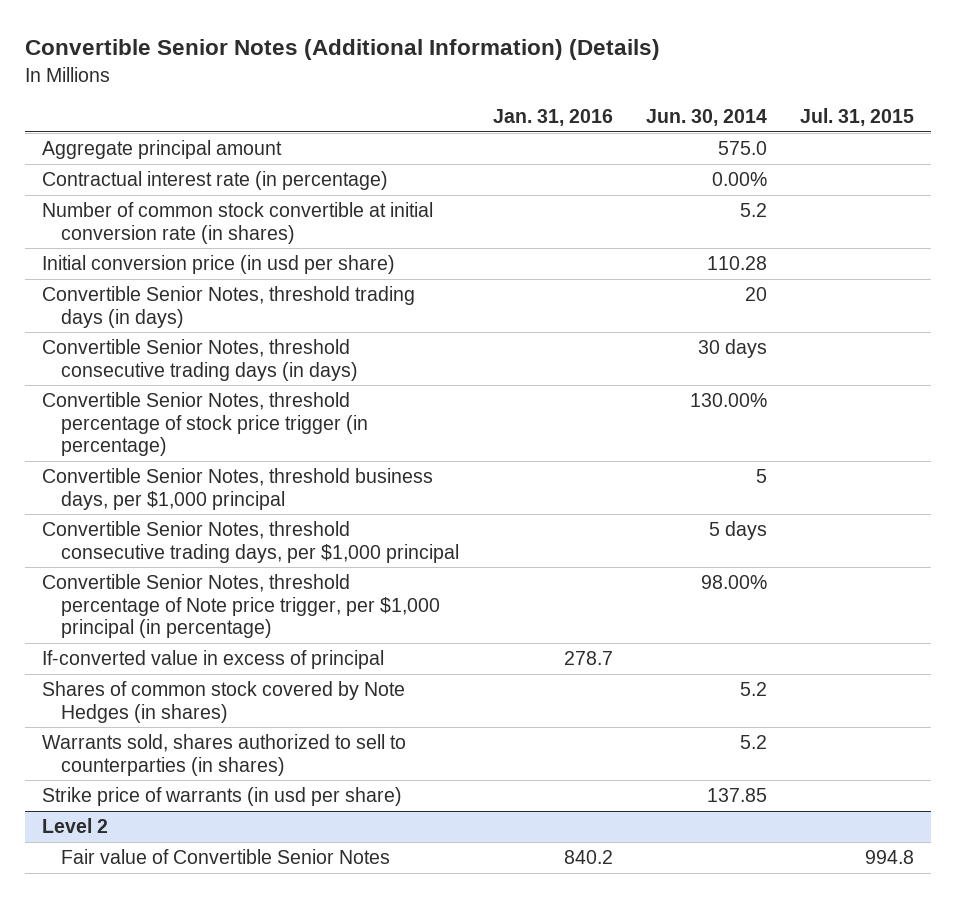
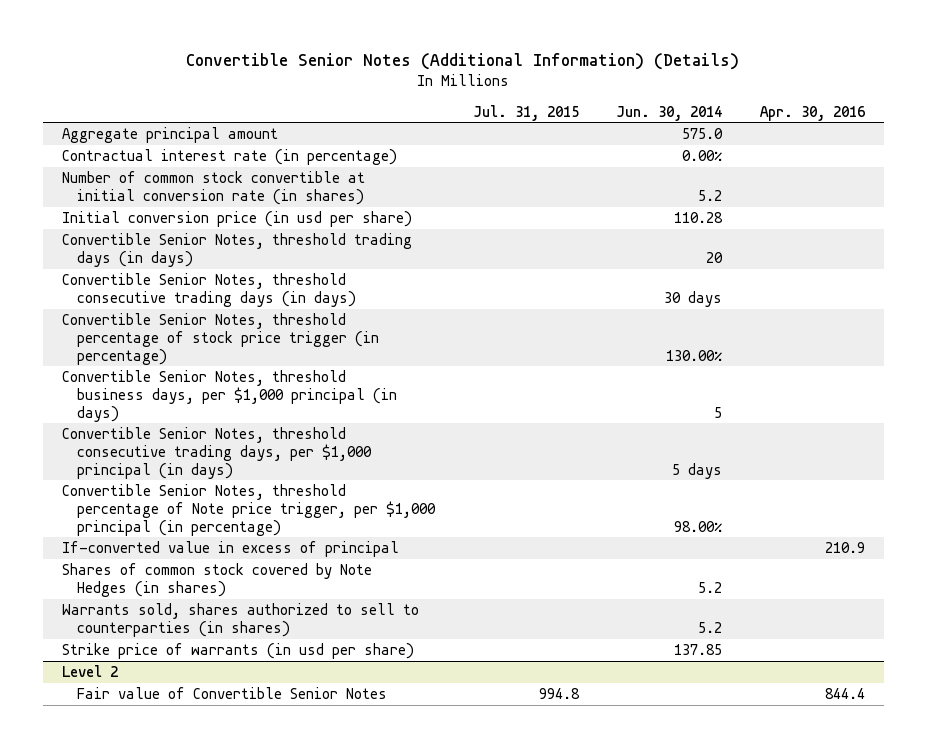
- | Jan. 31, 2016 | Jun. 30, 2014 | Jul. 31, 2015
+ | Jul. 31, 2015 | Jun. 30, 2014 | Apr. 30, 2016
- Convertible Senior Notes, threshold business days, per $1,000 principal | | 5 |
- Convertible Senior Notes, threshold consecutive trading days, per $1,000 principal | | 5 days |
+ Convertible Senior Notes, threshold business days, per $1,000 principal (in days) | | 5 |
+ Convertible Senior Notes, threshold consecutive trading days, per $1,000 principal (in days) | | 5 days |

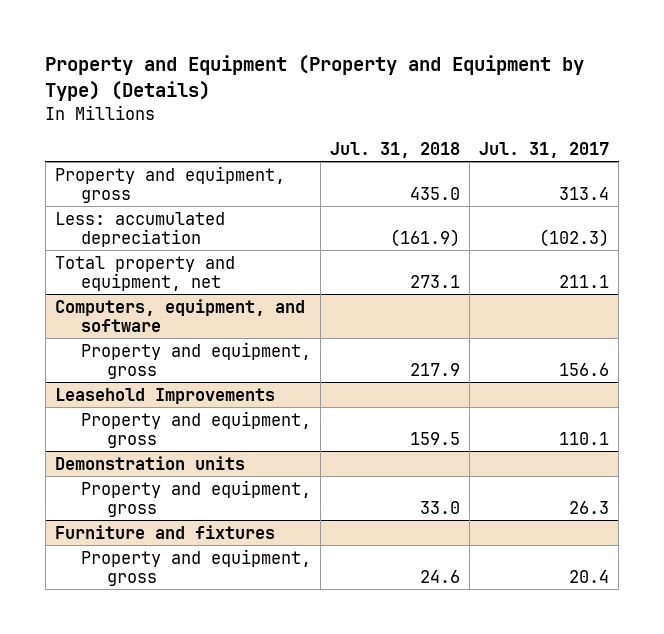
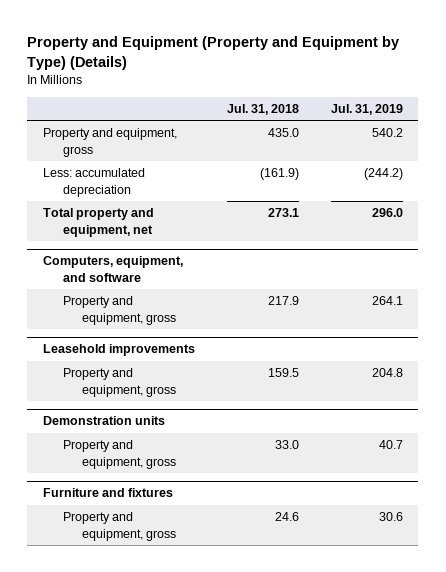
- | Jul. 31, 2018 | Jul. 31, 2017
+ | Jul. 31, 2018 | Jul. 31, 2019
- Leasehold Improvements
+ Leasehold improvements

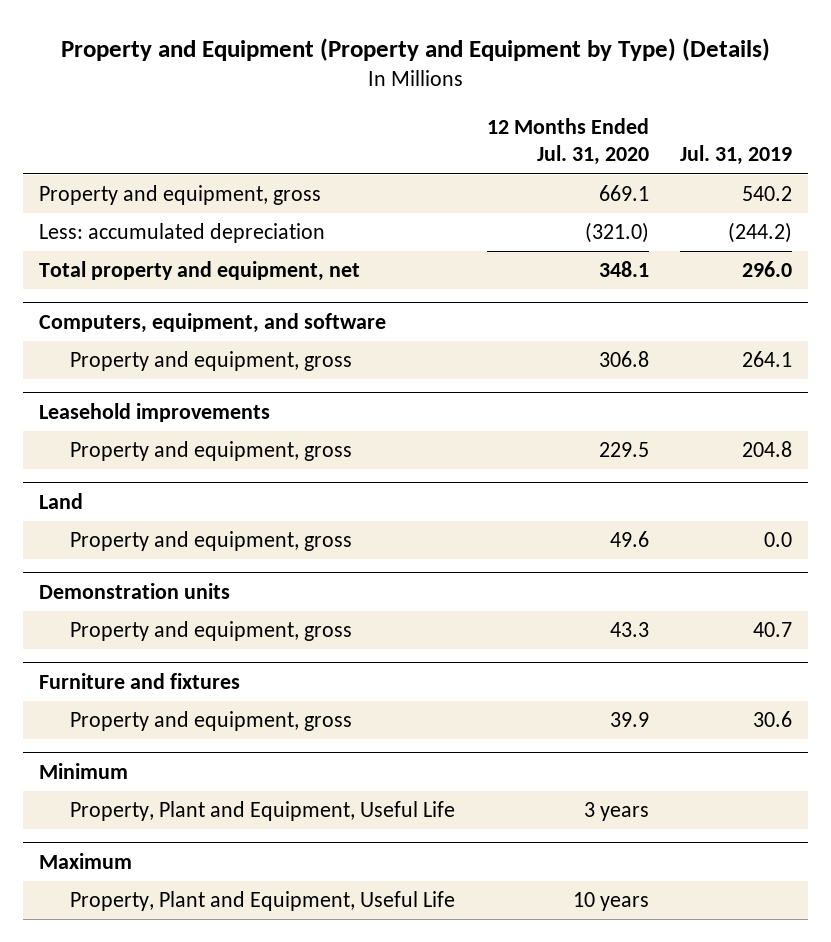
- | Jul. 31, 2018 | Jul. 31, 2019
+ | 12 Months Ended Jul. 31, 2020 | Jul. 31, 2019
+ Land
+ Property and equipment, gross | 49.6 | 0.0
+ Minimum
+ Property, Plant and Equipment, Useful Life | 3 years |
+ Maximum
+ Property, Plant and Equipment, Useful Life | 10 years |

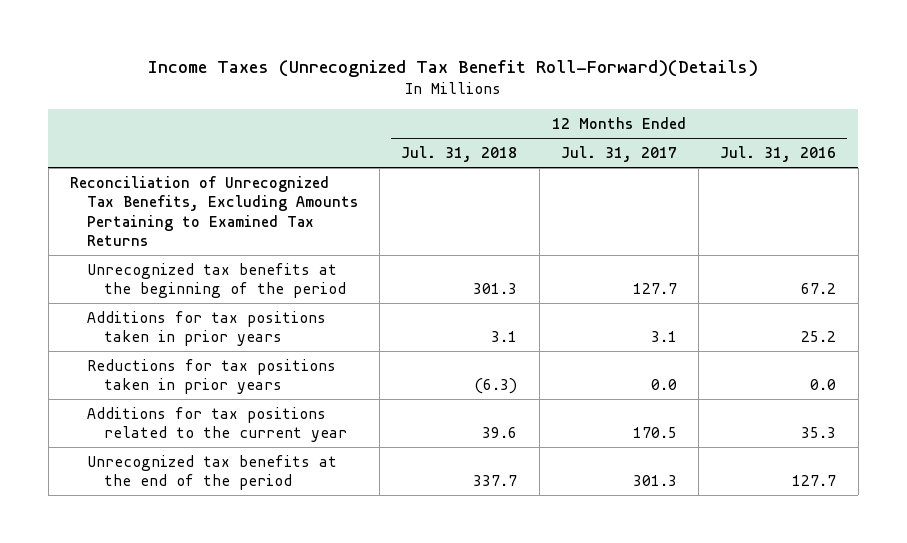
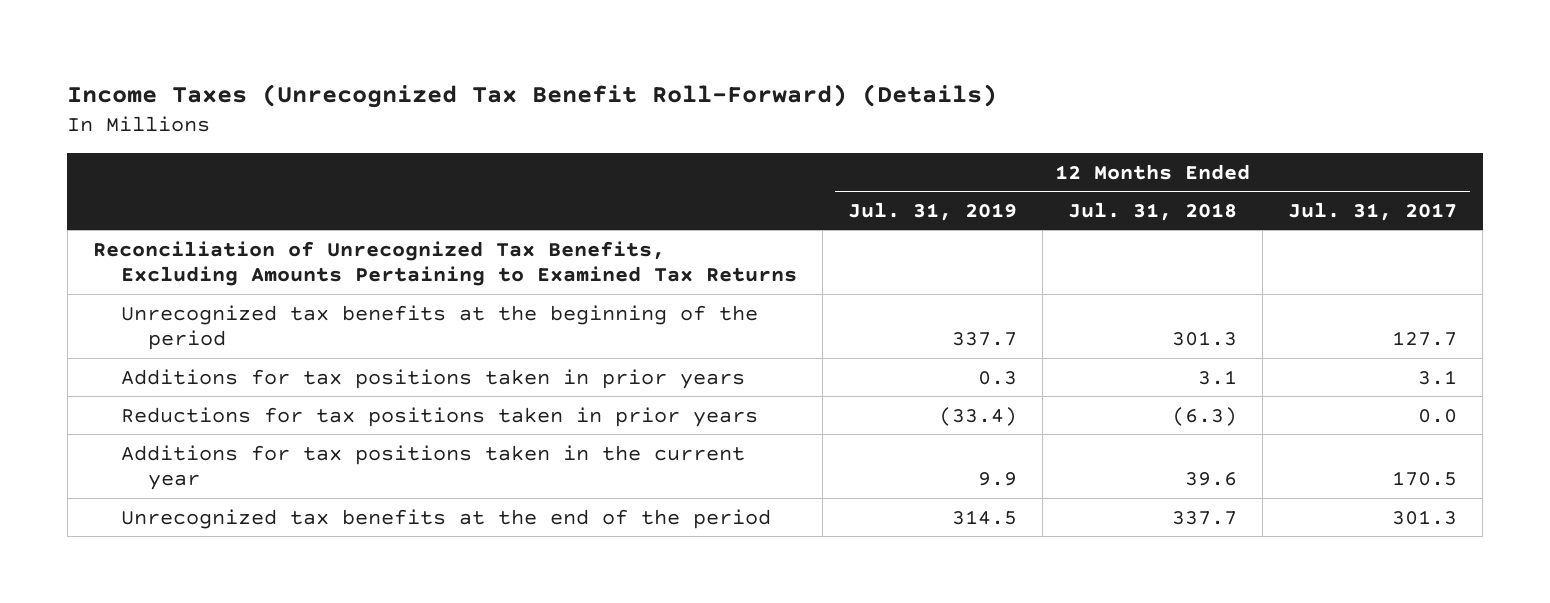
- Income Taxes (Unrecognized Tax Benefit Roll-Forward)(Details)
+ Income Taxes (Unrecognized Tax Benefit Roll-Forward) (Details)
- | 12 Months Ended Jul. 31, 2018 | 12 Months Ended Jul. 31, 2017 | 12 Months Ended Jul. 31, 2016
+ | 12 Months Ended Jul. 31, 2019 | 12 Months Ended Jul. 31, 2018 | 12 Months Ended Jul. 31, 2017
- Additions for tax positions related to the current year | 39.6 | 170.5 | 35.3
+ Additions for tax positions taken in the current year | 9.9 | 39.6 | 170.5

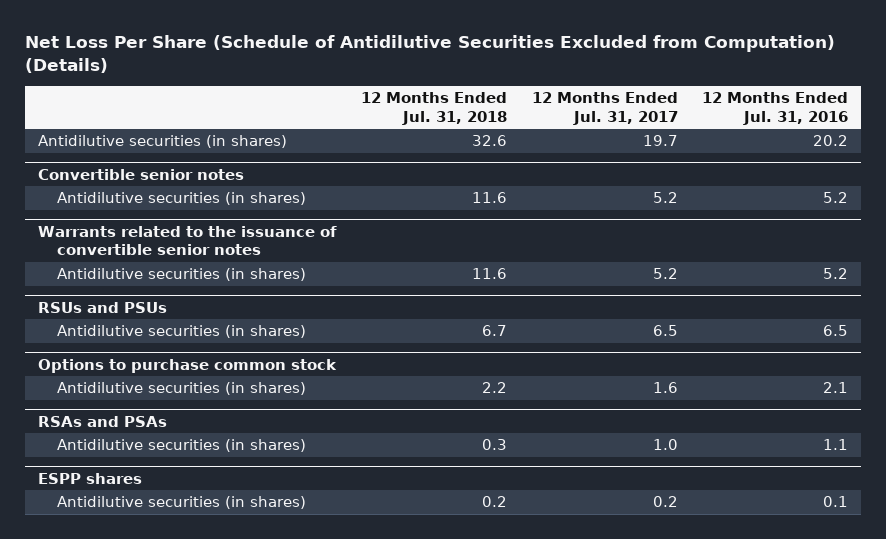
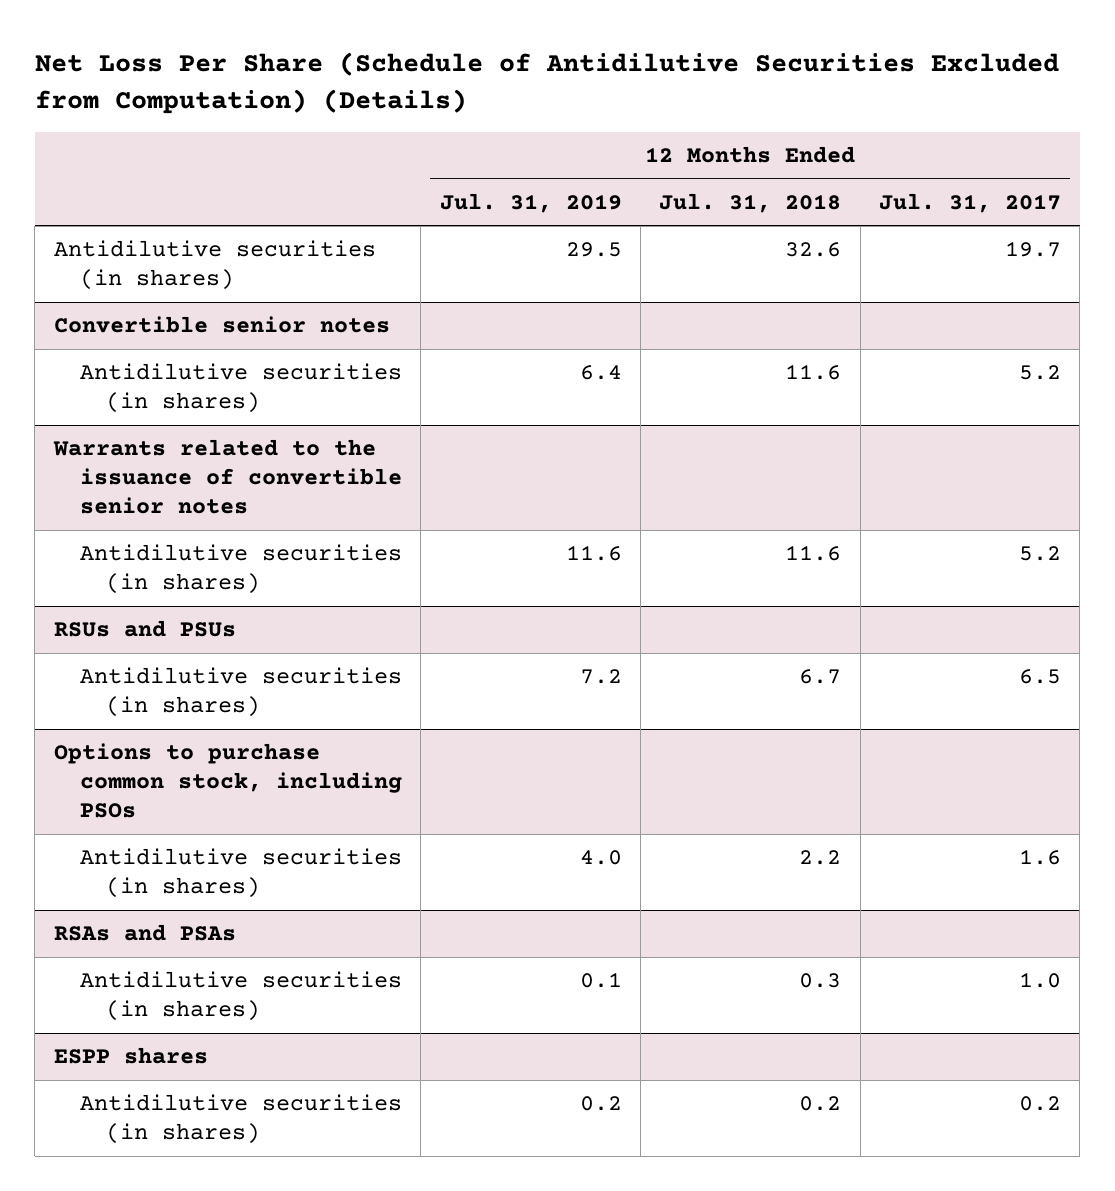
- | 12 Months Ended Jul. 31, 2018 | 12 Months Ended Jul. 31, 2017 | 12 Months Ended Jul. 31, 2016
+ | 12 Months Ended Jul. 31, 2019 | 12 Months Ended Jul. 31, 2018 | 12 Months Ended Jul. 31, 2017
- Options to purchase common stock
+ Options to purchase common stock, including PSOs

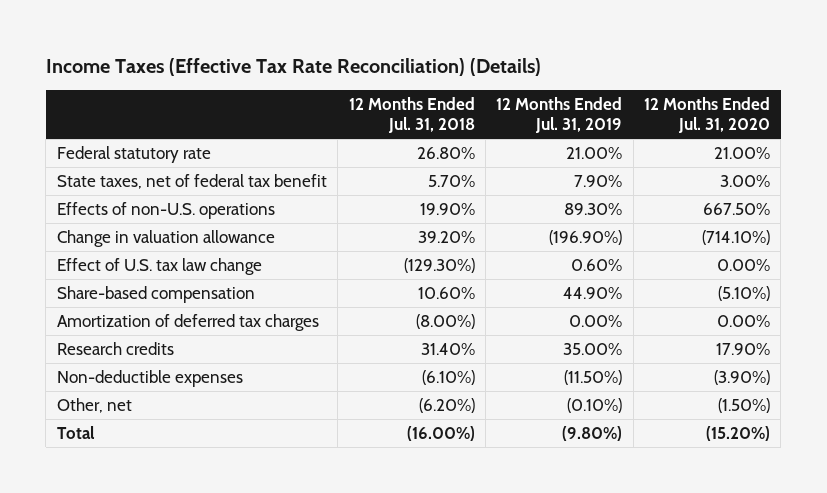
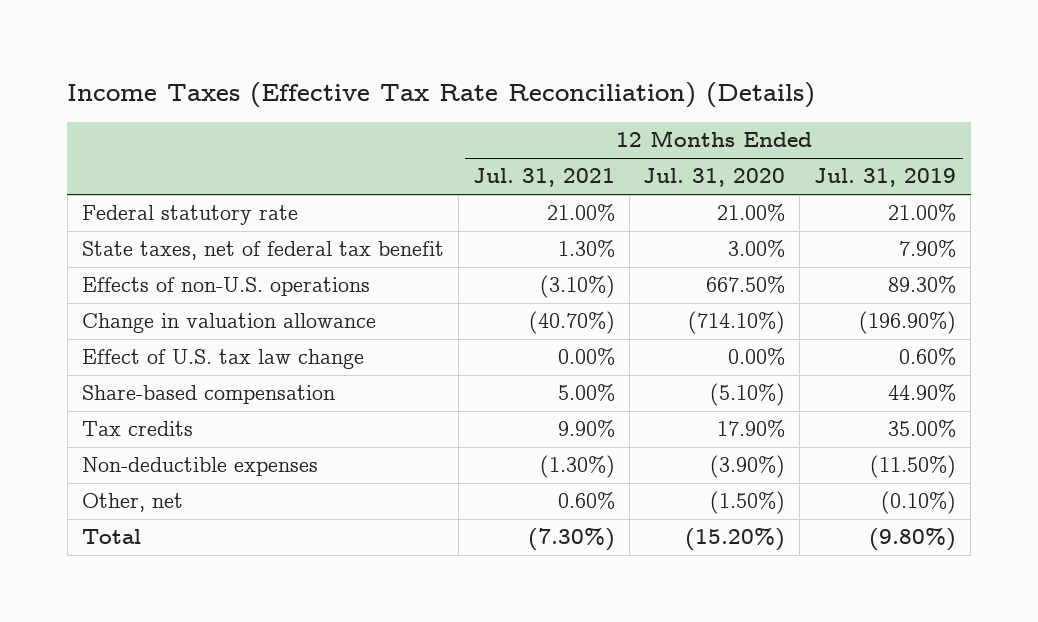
- | 12 Months Ended Jul. 31, 2018 | 12 Months Ended Jul. 31, 2019 | 12 Months Ended Jul. 31, 2020
+ | 12 Months Ended Jul. 31, 2021 | 12 Months Ended Jul. 31, 2020 | 12 Months Ended Jul. 31, 2019
- Amortization of deferred tax charges | (8.00%) | 0.00% | 0.00%
- Research credits | 31.40% | 35.00% | 17.90%
+ Tax credits | 9.90% | 17.90% | 35.00%

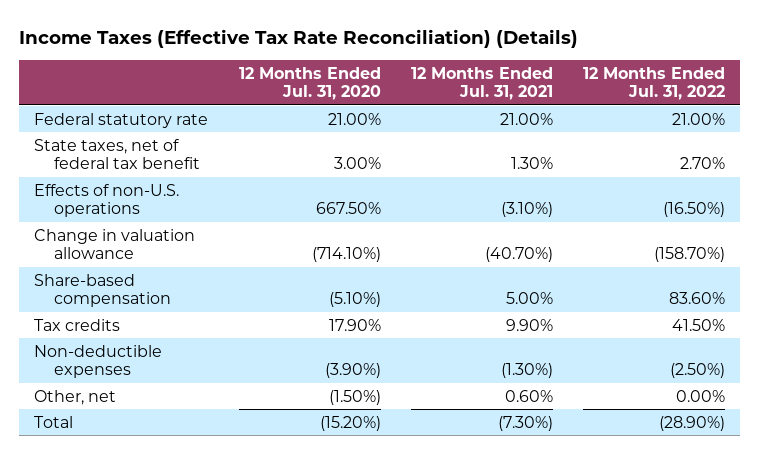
- | 12 Months Ended Jul. 31, 2021 | 12 Months Ended Jul. 31, 2020 | 12 Months Ended Jul. 31, 2019
+ | 12 Months Ended Jul. 31, 2020 | 12 Months Ended Jul. 31, 2021 | 12 Months Ended Jul. 31, 2022
- Effect of U.S. tax law change | 0.00% | 0.00% | 0.60%

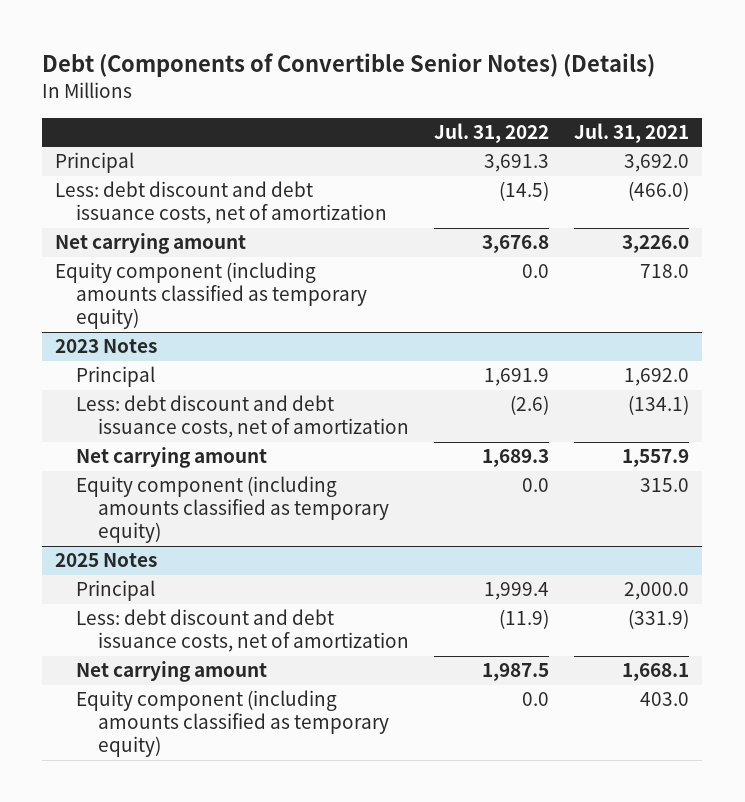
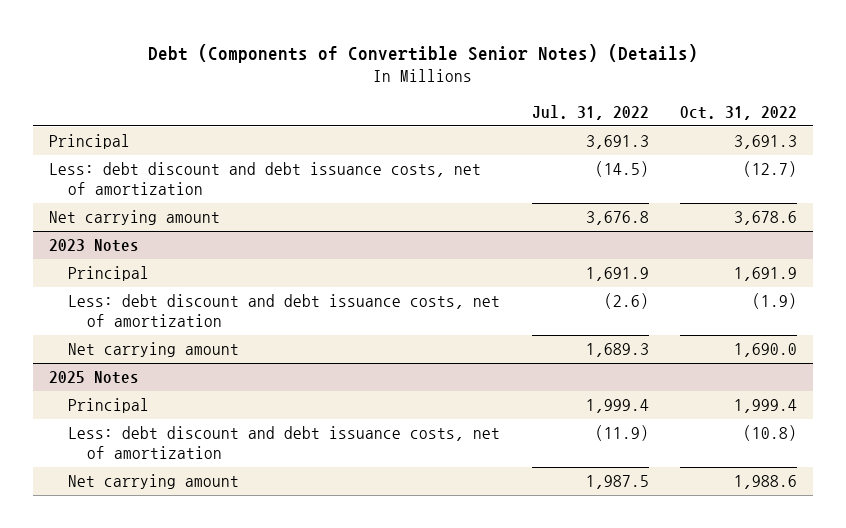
- | Jul. 31, 2022 | Jul. 31, 2021
+ | Jul. 31, 2022 | Oct. 31, 2022
- Equity component (including amounts classified as temporary equity) | 0.0 | 718.0
@ 2023 Notes
- Equity component (including amounts classified as temporary equity) | 0.0 | 315.0
@ 2025 Notes
- Equity component (including amounts classified as temporary equity) | 0.0 | 403.0

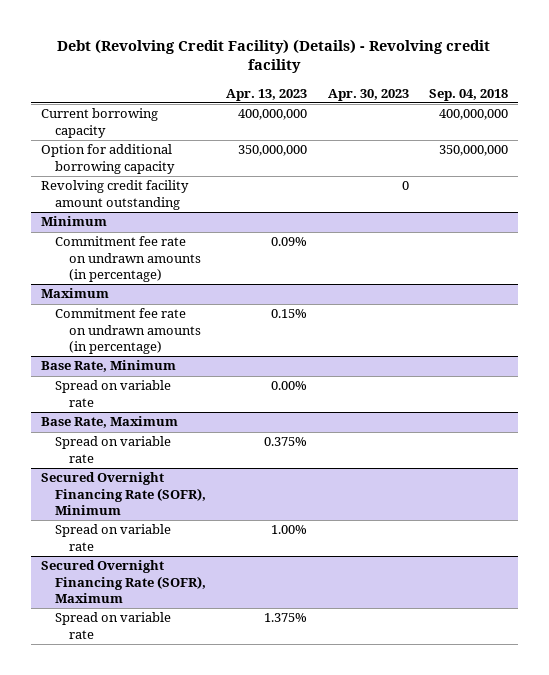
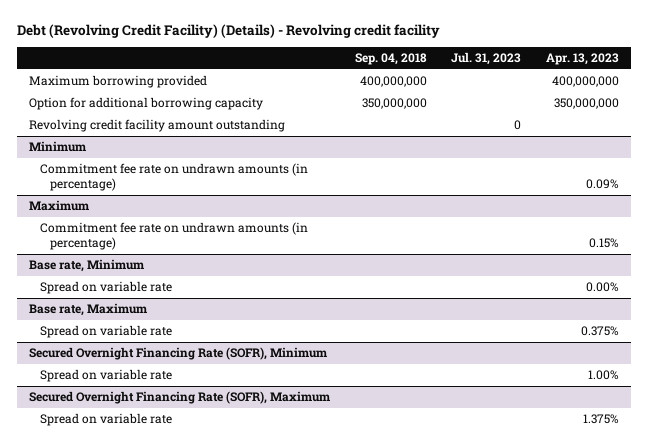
- | Apr. 13, 2023 | Apr. 30, 2023 | Sep. 04, 2018
+ | Sep. 04, 2018 | Jul. 31, 2023 | Apr. 13, 2023
- Current borrowing capacity | 400,000,000 | | 400,000,000
+ Maximum borrowing provided | 400,000,000 | | 400,000,000
- Base Rate, Minimum
+ Base rate, Minimum
- Base Rate, Maximum
+ Base rate, Maximum

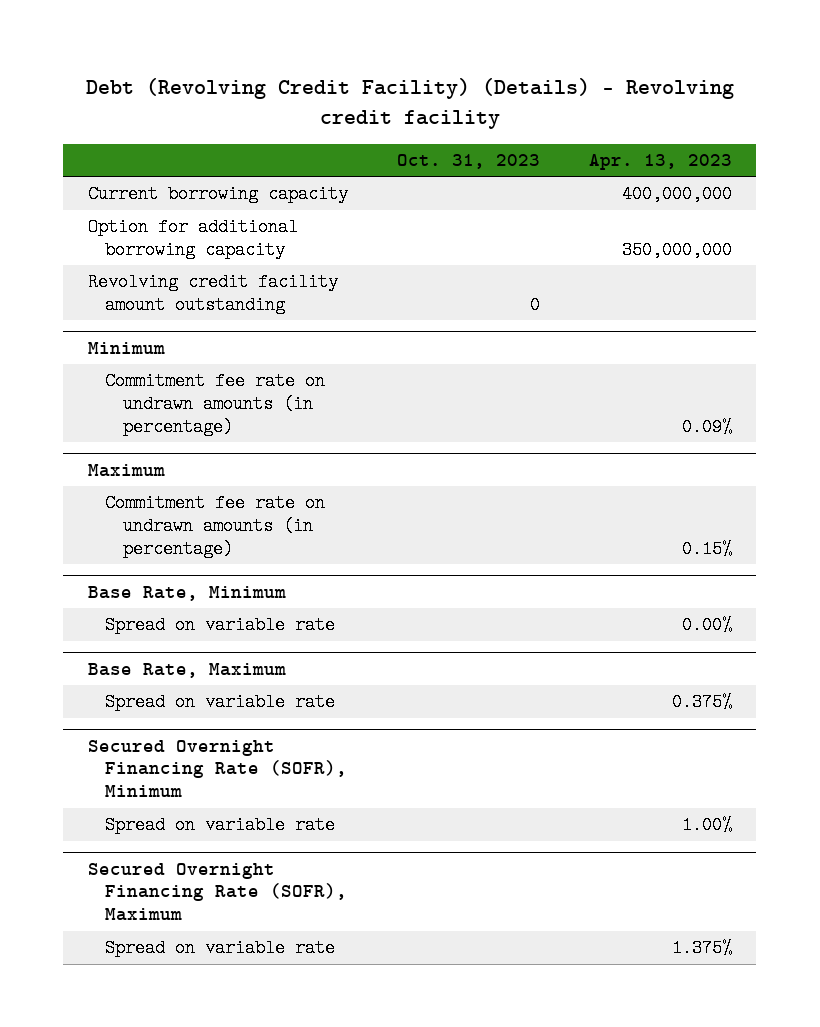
- | Sep. 04, 2018 | Jul. 31, 2023 | Apr. 13, 2023
+ | Oct. 31, 2023 | Apr. 13, 2023
- Maximum borrowing provided | 400,000,000 | | 400,000,000
+ Current borrowing capacity | | 400,000,000
- Base rate, Minimum
+ Base Rate, Minimum
- Base rate, Maximum
+ Base Rate, Maximum

